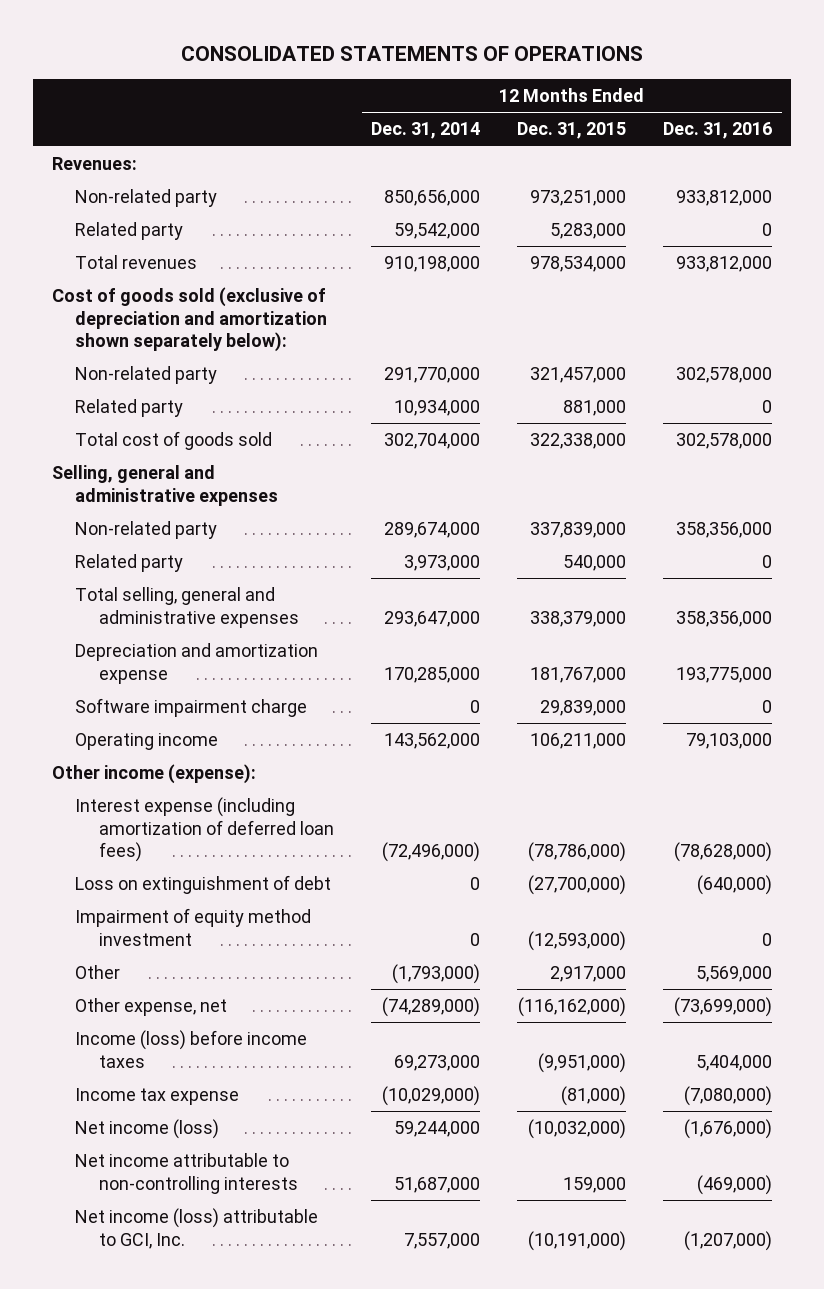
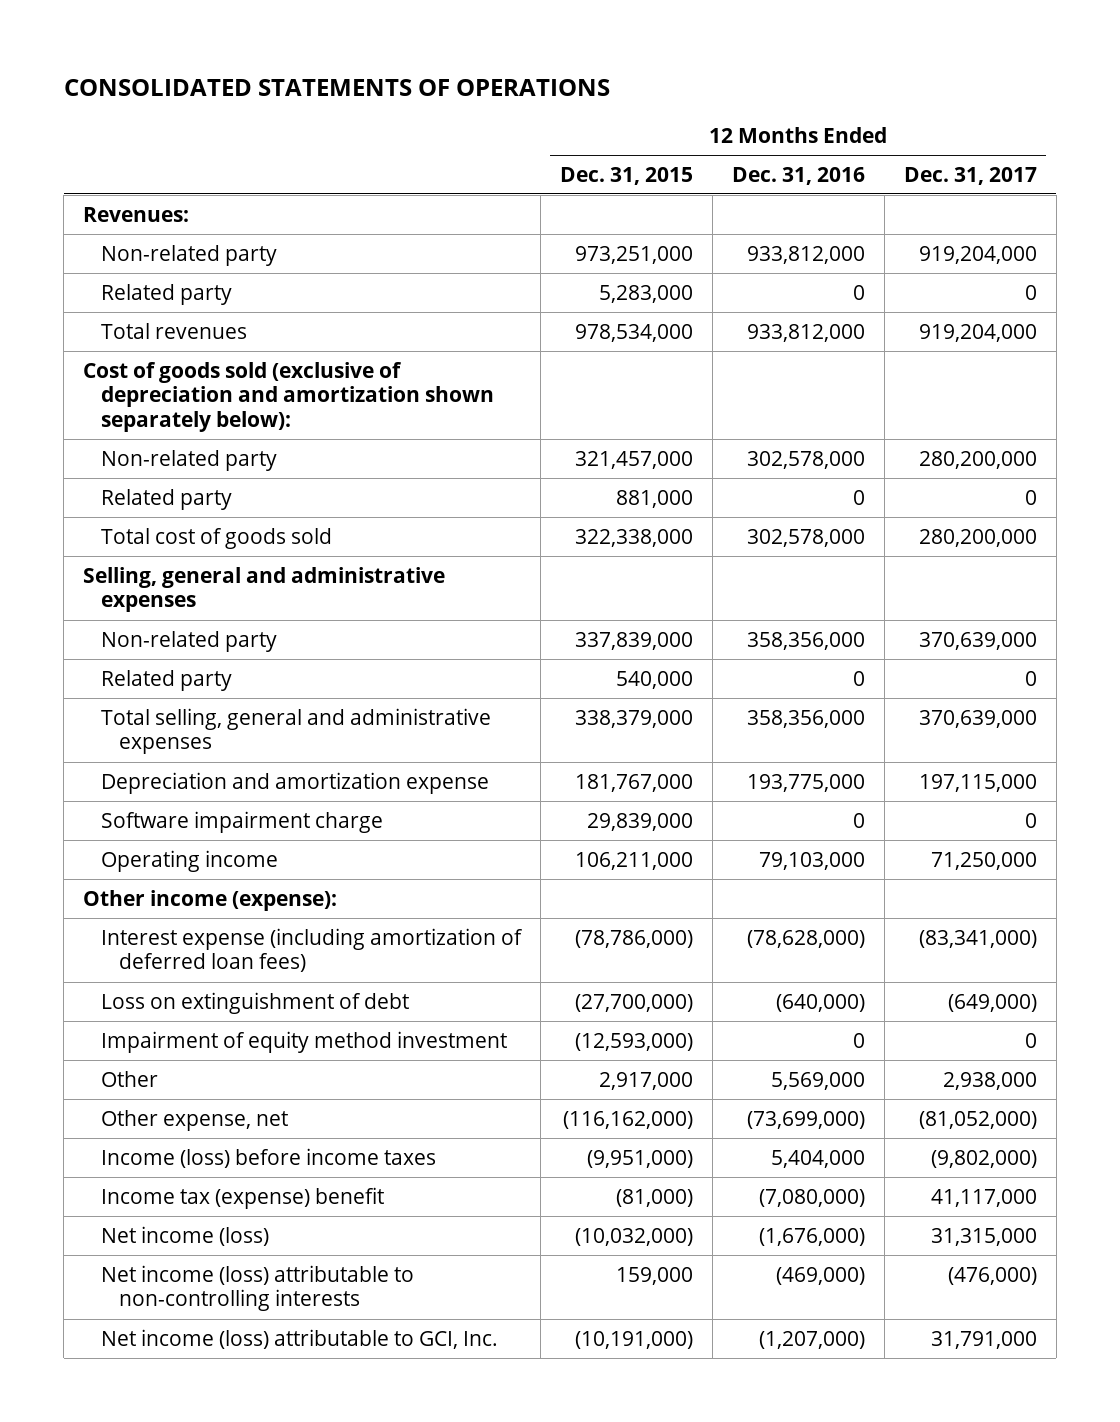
- | 12 Months Ended Dec. 31, 2014 | 12 Months Ended Dec. 31, 2015 | 12 Months Ended Dec. 31, 2016
+ | 12 Months Ended Dec. 31, 2015 | 12 Months Ended Dec. 31, 2016 | 12 Months Ended Dec. 31, 2017
- Income tax expense | (10,029,000) | (81,000) | (7,080,000)
+ Income tax (expense) benefit | (81,000) | (7,080,000) | 41,117,000
- Net income attributable to non-controlling interests | 51,687,000 | 159,000 | (469,000)
+ Net income (loss) attributable to non-controlling interests | 159,000 | (469,000) | (476,000)

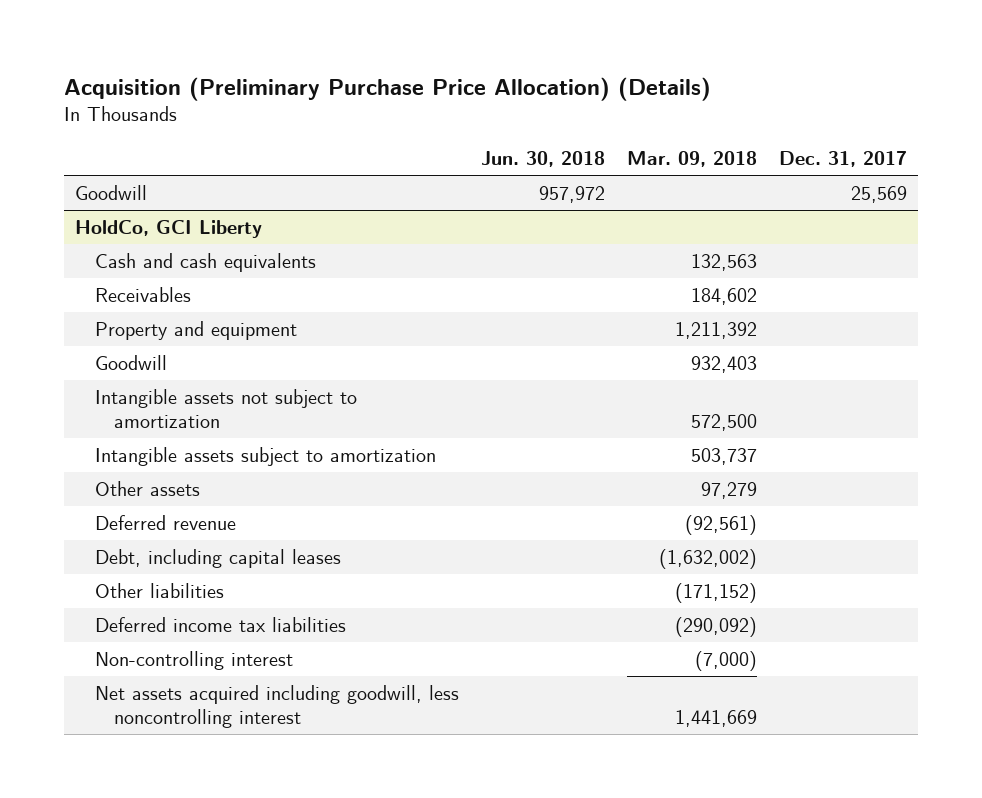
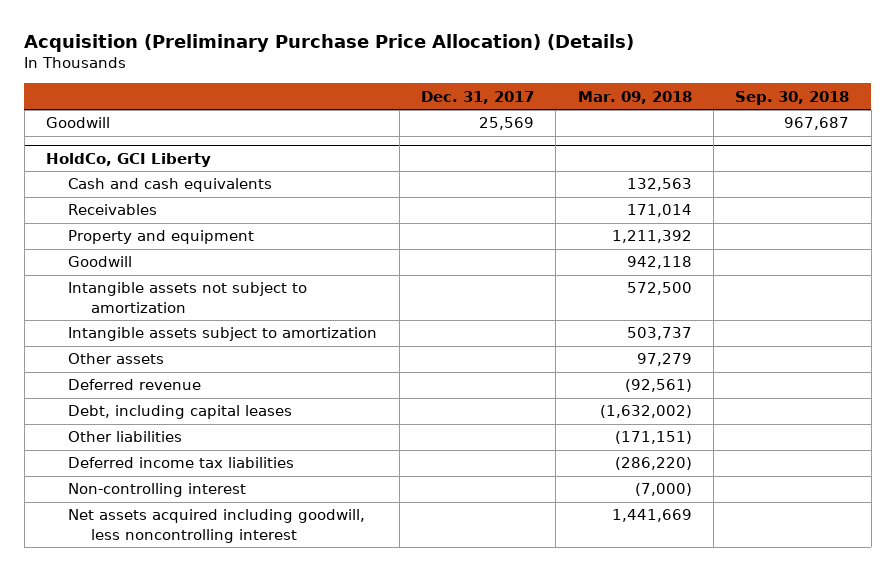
- | Jun. 30, 2018 | Mar. 09, 2018 | Dec. 31, 2017
+ | Dec. 31, 2017 | Mar. 09, 2018 | Sep. 30, 2018
@ HoldCo, GCI Liberty
- Receivables | | 184,602 |
+ Receivables | | 171,014 |
- Goodwill | | 932,403 |
+ Goodwill | | 942,118 |
- Other liabilities | | (171,152) |
- Deferred income tax liabilities | | (290,092) |
+ Other liabilities | | (171,151) |
+ Deferred income tax liabilities | | (286,220) |

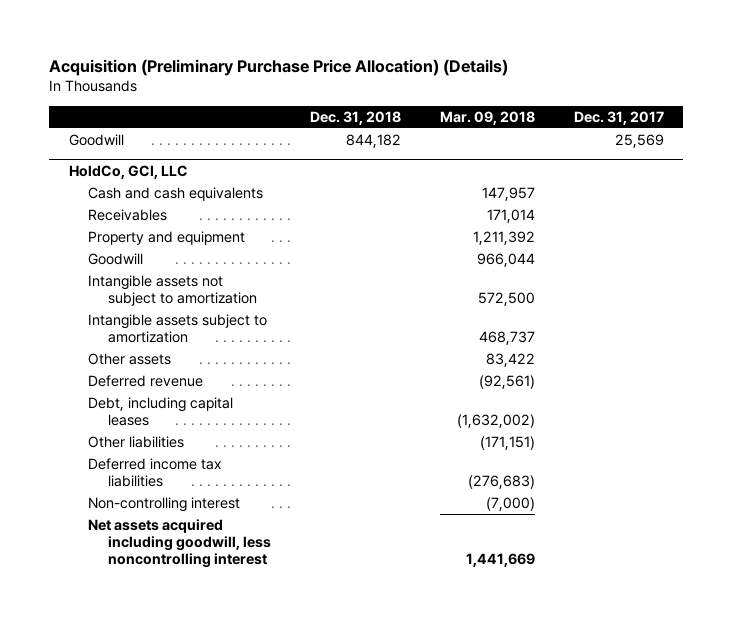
- | Dec. 31, 2017 | Mar. 09, 2018 | Sep. 30, 2018
+ | Dec. 31, 2018 | Mar. 09, 2018 | Dec. 31, 2017
- HoldCo, GCI Liberty
- Cash and cash equivalents | | 132,563 |
+ HoldCo, GCI, LLC
+ Cash and cash equivalents | | 147,957 |
- Goodwill | | 942,118 |
+ Goodwill | | 966,044 |
- Intangible assets subject to amortization | | 503,737 |
- Other assets | | 97,279 |
+ Intangible assets subject to amortization | | 468,737 |
+ Other assets | | 83,422 |
- Deferred income tax liabilities | | (286,220) |
+ Deferred income tax liabilities | | (276,683) |

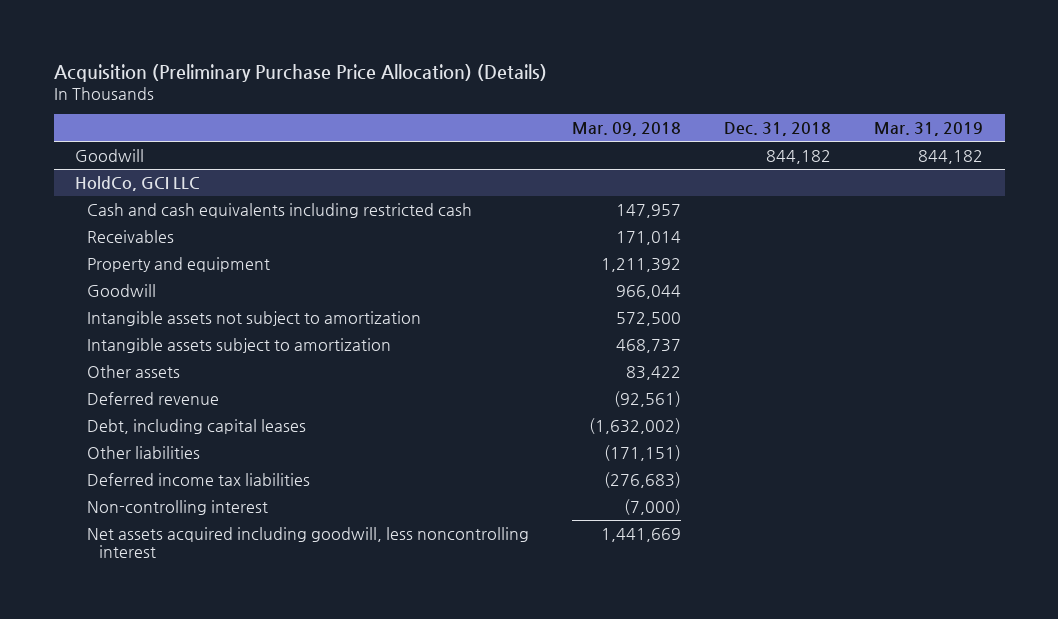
- | Dec. 31, 2018 | Mar. 09, 2018 | Dec. 31, 2017
+ | Mar. 09, 2018 | Dec. 31, 2018 | Mar. 31, 2019
- HoldCo, GCI, LLC
- Cash and cash equivalents | | 147,957 |
+ HoldCo, GCI LLC
+ Cash and cash equivalents including restricted cash | 147,957 | |

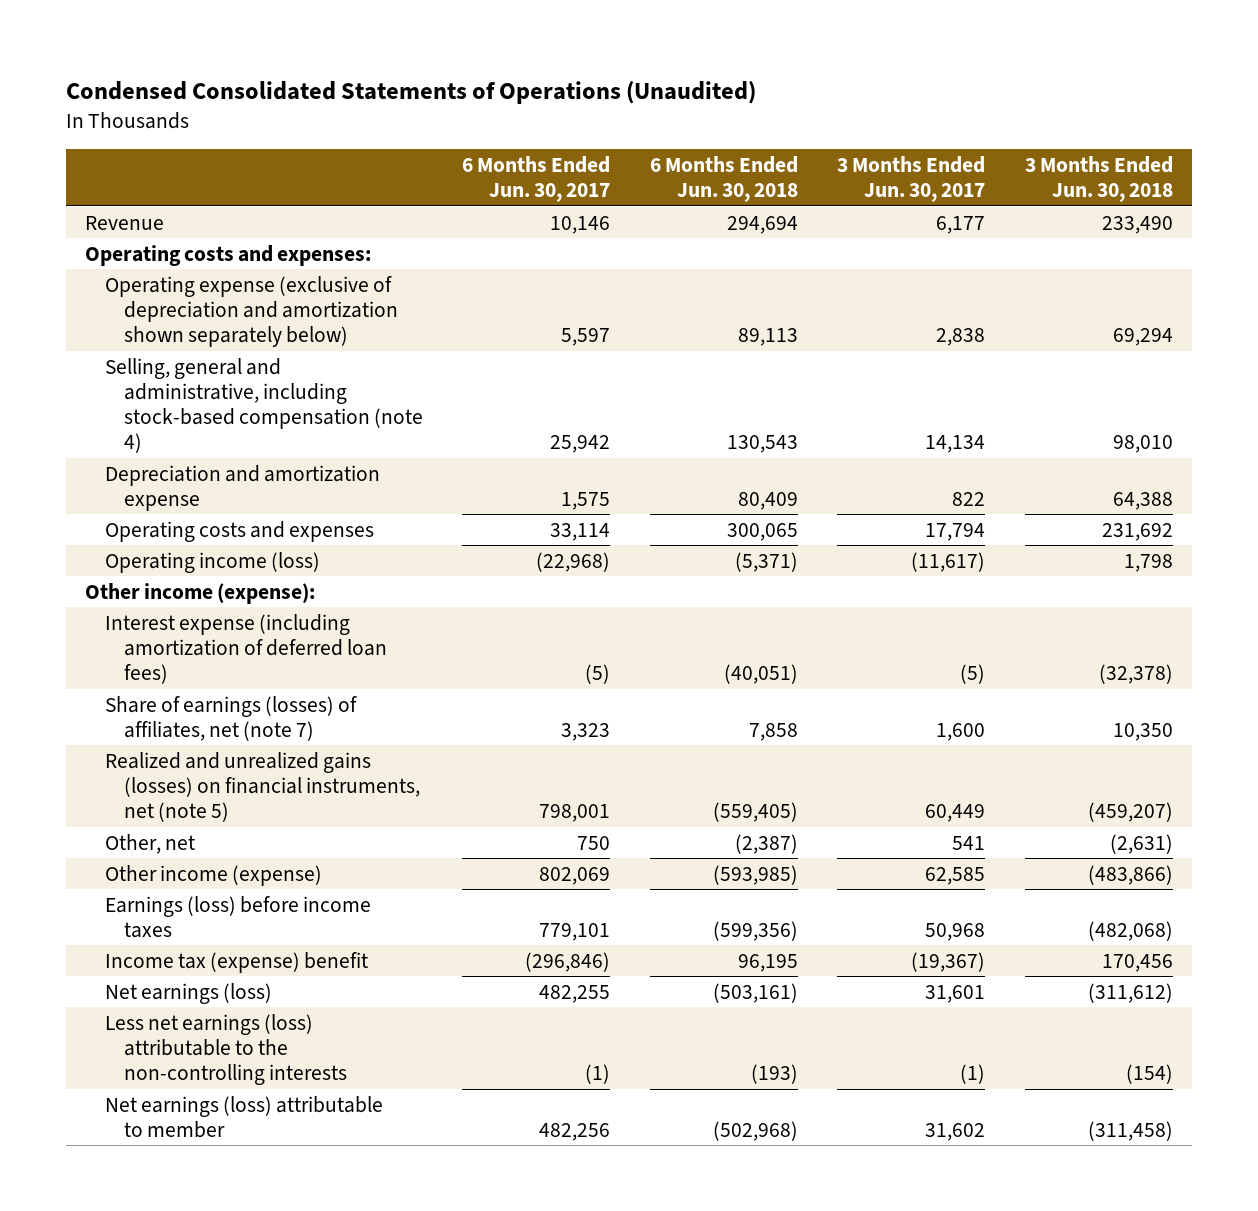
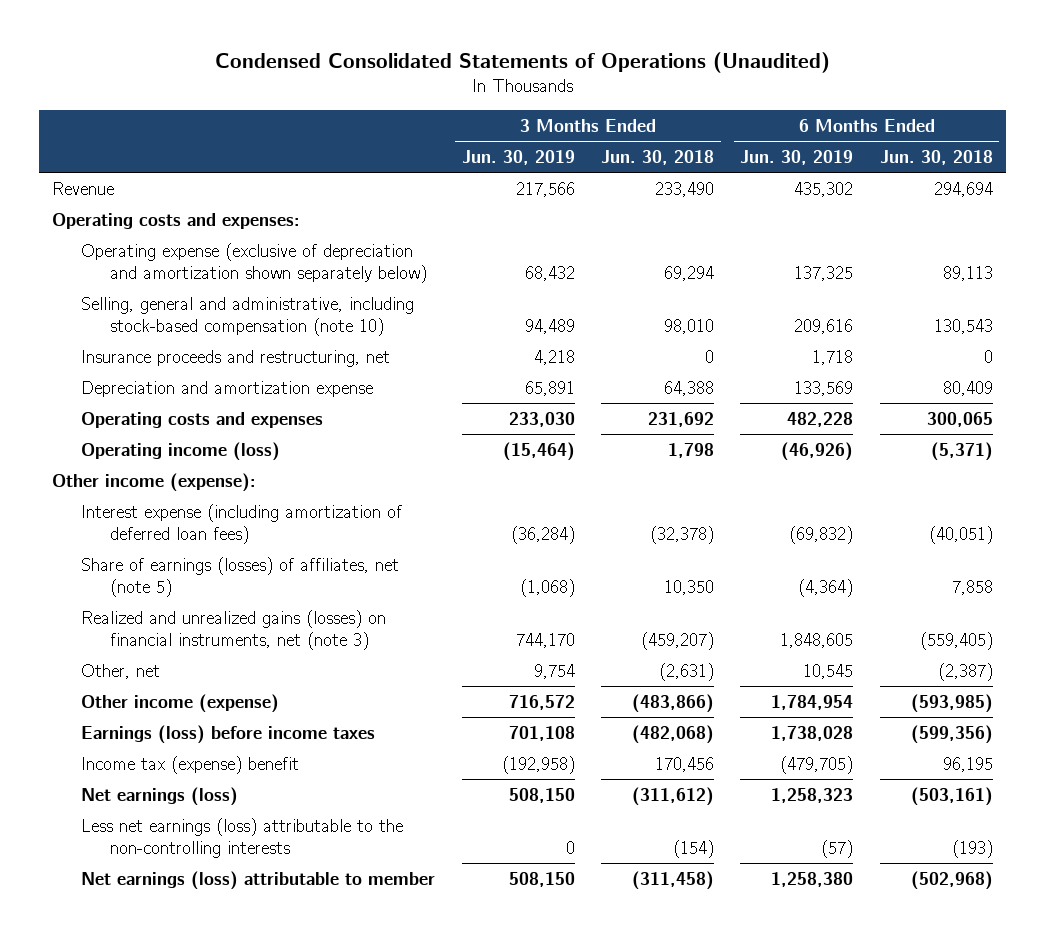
- | 6 Months Ended Jun. 30, 2017 | 6 Months Ended Jun. 30, 2018 | 3 Months Ended Jun. 30, 2017 | 3 Months Ended Jun. 30, 2018
+ | 3 Months Ended Jun. 30, 2019 | 3 Months Ended Jun. 30, 2018 | 6 Months Ended Jun. 30, 2019 | 6 Months Ended Jun. 30, 2018
- Selling, general and administrative, including stock-based compensation (note 4) | 25,942 | 130,543 | 14,134 | 98,010
+ Selling, general and administrative, including stock-based compensation (note 10) | 94,489 | 98,010 | 209,616 | 130,543
+ Insurance proceeds and restructuring, net | 4,218 | 0 | 1,718 | 0
- Share of earnings (losses) of affiliates, net (note 7) | 3,323 | 7,858 | 1,600 | 10,350
- Realized and unrealized gains (losses) on financial instruments, net (note 5) | 798,001 | (559,405) | 60,449 | (459,207)
+ Share of earnings (losses) of affiliates, net (note 5) | (1,068) | 10,350 | (4,364) | 7,858
+ Realized and unrealized gains (losses) on financial instruments, net (note 3) | 744,170 | (459,207) | 1,848,605 | (559,405)

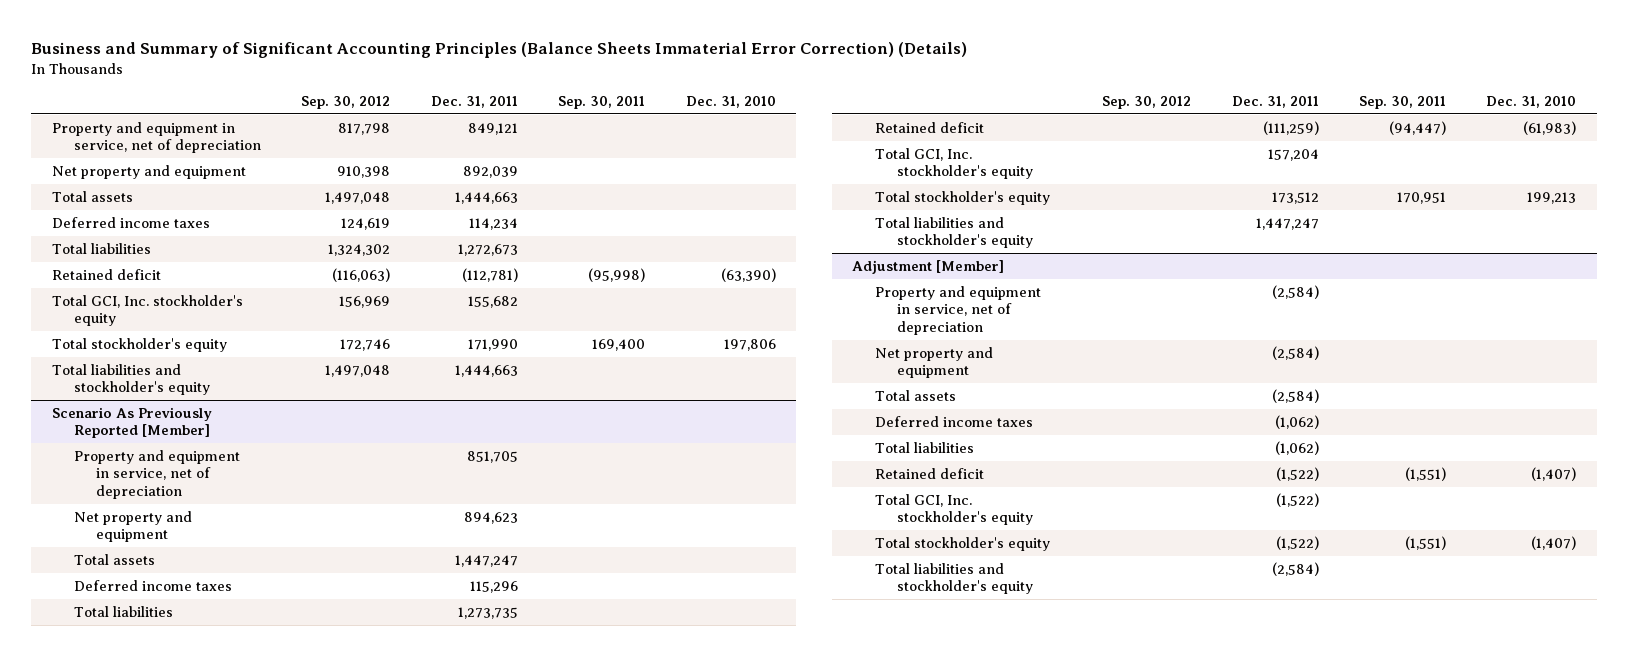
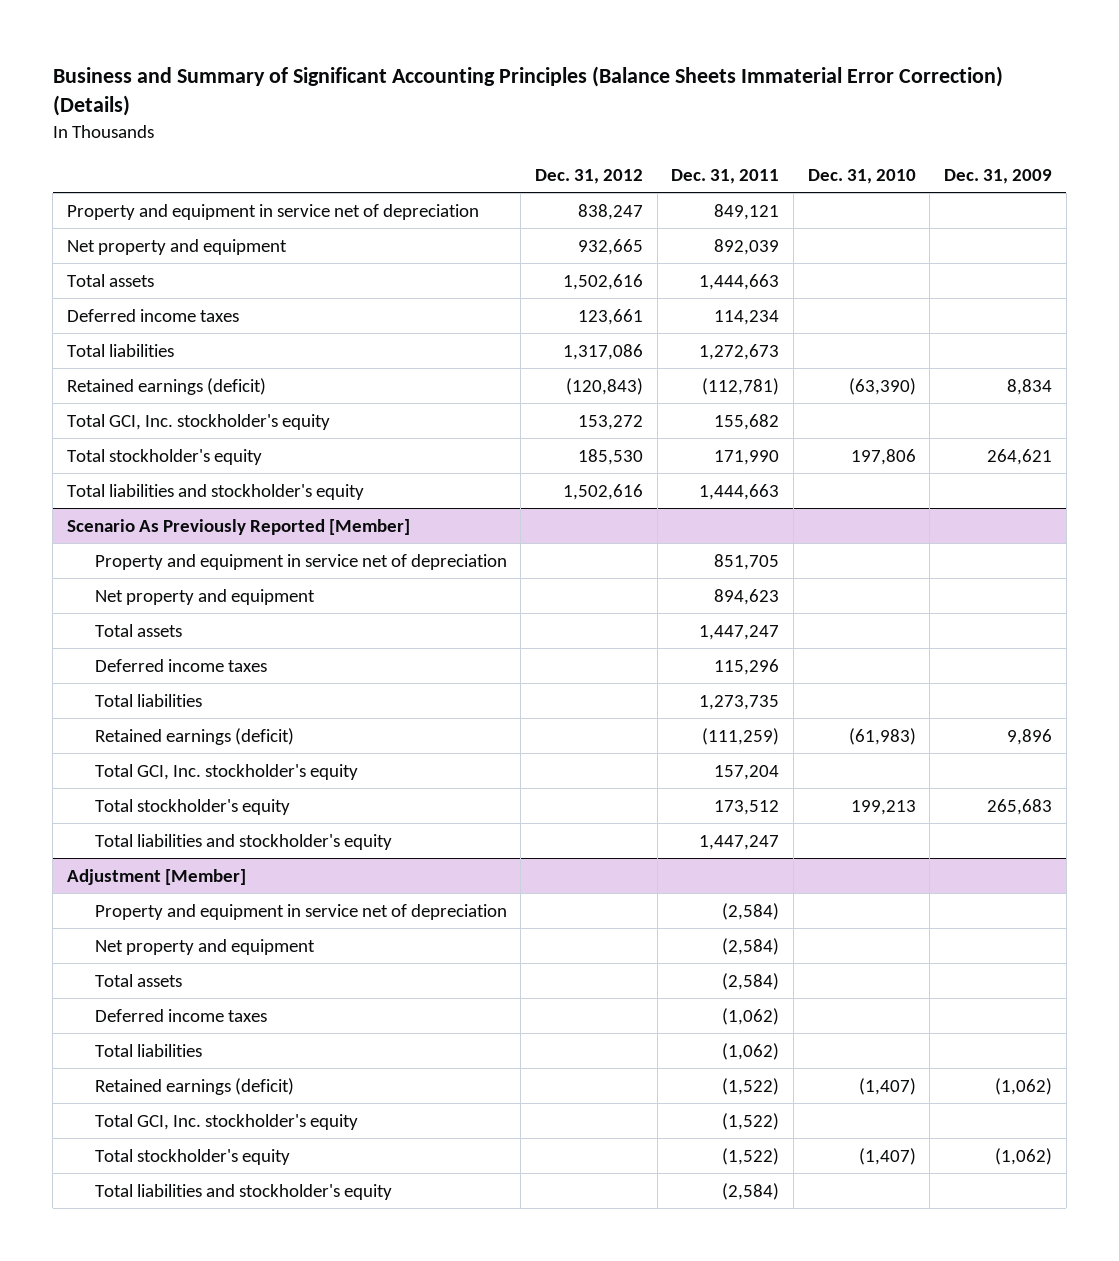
- | Sep. 30, 2012 | Dec. 31, 2011 | Sep. 30, 2011 | Dec. 31, 2010
+ | Dec. 31, 2012 | Dec. 31, 2011 | Dec. 31, 2010 | Dec. 31, 2009
- Property and equipment in service, net of depreciation | 817,798 | 849,121 | |
+ Property and equipment in service net of depreciation | 838,247 | 849,121 | |
- Retained deficit | (116,063) | (112,781) | (95,998) | (63,390)
+ Retained earnings (deficit) | (120,843) | (112,781) | (63,390) | 8,834
@ Scenario As Previously Reported [Member]
- Property and equipment in service, net of depreciation | | 851,705 | |
+ Property and equipment in service net of depreciation | | 851,705 | |
- Retained deficit | | (111,259) | (94,447) | (61,983)
+ Retained earnings (deficit) | | (111,259) | (61,983) | 9,896
@ Adjustment [Member]
- Property and equipment in service, net of depreciation | | (2,584) | |
+ Property and equipment in service net of depreciation | | (2,584) | |
- Retained deficit | | (1,522) | (1,551) | (1,407)
+ Retained earnings (deficit) | | (1,522) | (1,407) | (1,062)

